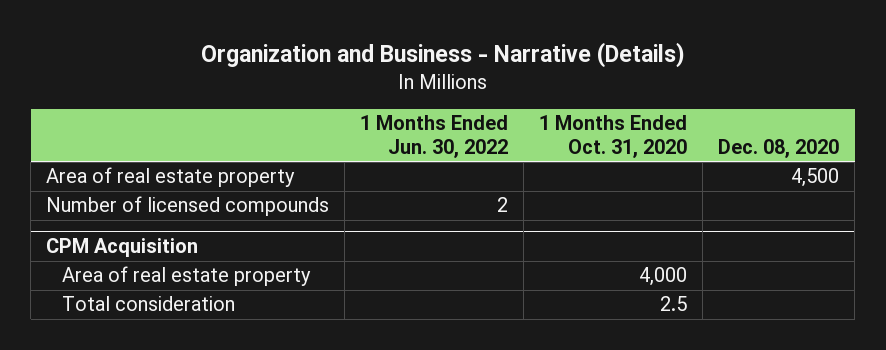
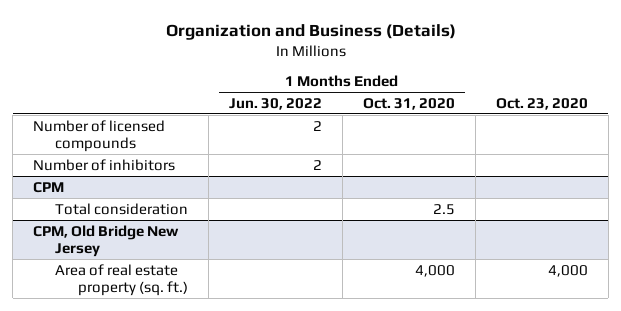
- Organization and Business - Narrative (Details)
+ Organization and Business (Details)
- | 1 Months Ended Jun. 30, 2022 | 1 Months Ended Oct. 31, 2020 | Dec. 08, 2020
+ | 1 Months Ended Jun. 30, 2022 | 1 Months Ended Oct. 31, 2020 | Oct. 23, 2020
- Area of real estate property | | | 4,500
- CPM Acquisition
- Area of real estate property | | 4,000 |
+ Number of inhibitors | 2 | |
+ CPM
+ CPM, Old Bridge New Jersey
+ Area of real estate property (sq. ft.) | | 4,000 | 4,000

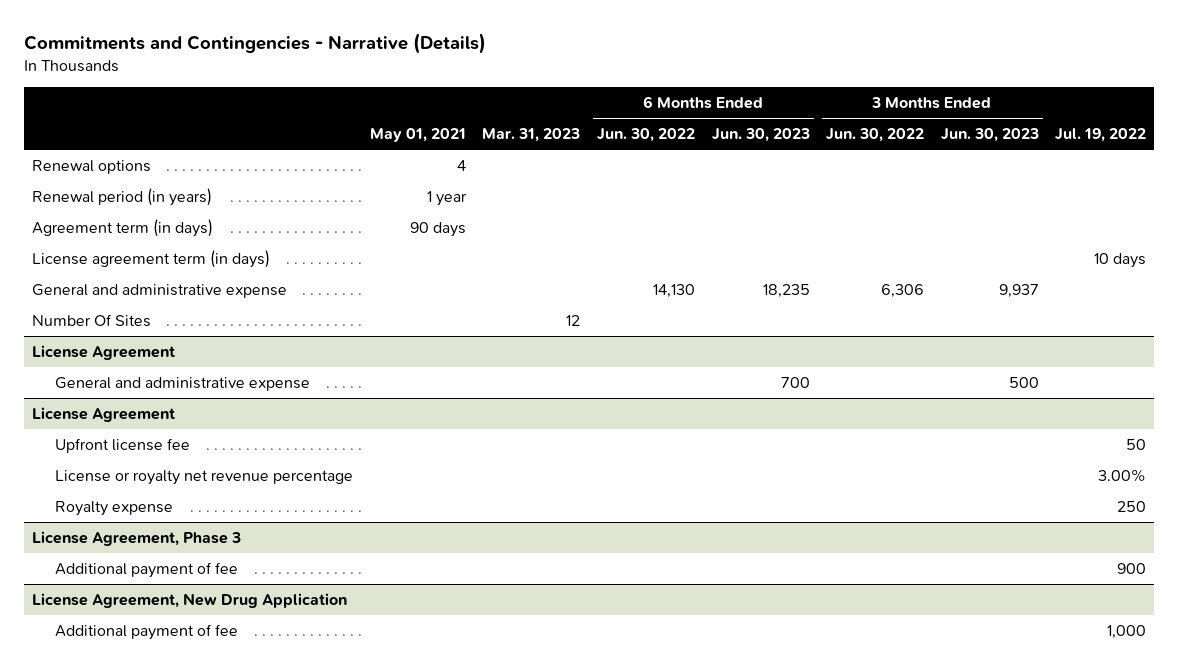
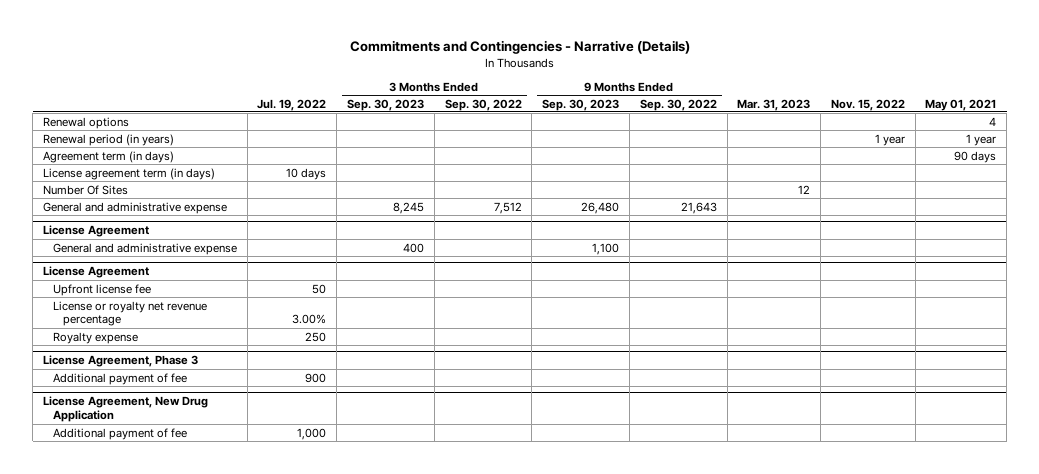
- | May 01, 2021 | Mar. 31, 2023 | 6 Months Ended Jun. 30, 2022 | 6 Months Ended Jun. 30, 2023 | 3 Months Ended Jun. 30, 2022 | 3 Months Ended Jun. 30, 2023 | Jul. 19, 2022
+ | Jul. 19, 2022 | 3 Months Ended Sep. 30, 2023 | 3 Months Ended Sep. 30, 2022 | 9 Months Ended Sep. 30, 2023 | 9 Months Ended Sep. 30, 2022 | Mar. 31, 2023 | Nov. 15, 2022 | May 01, 2021
moved down: General and administrative expense | | 8,245 | 7,512 | 26,480 | 21,643 | | |

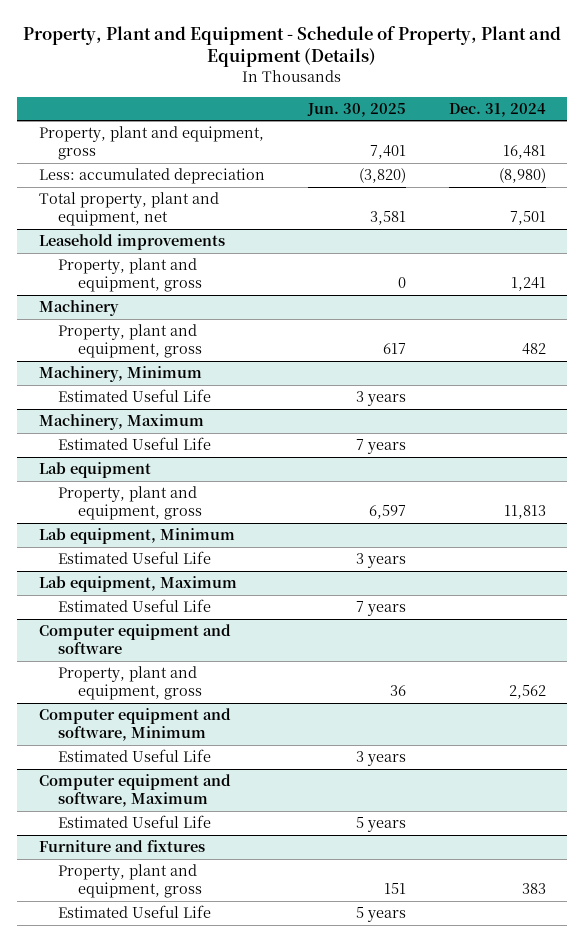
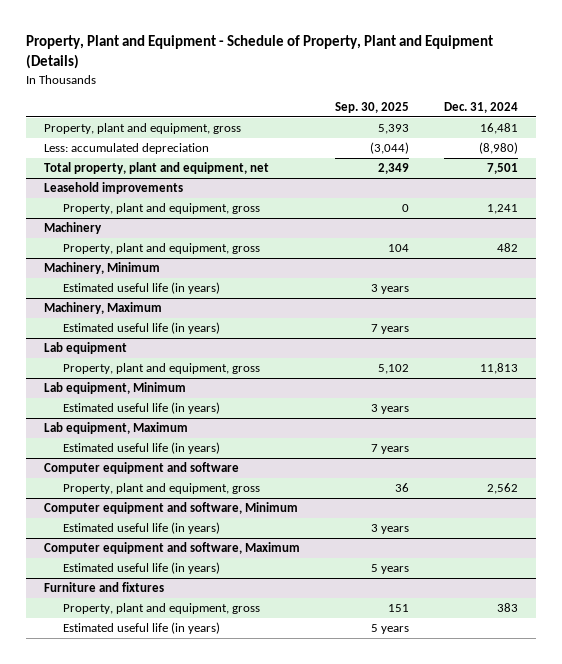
- | Jun. 30, 2025 | Dec. 31, 2024
+ | Sep. 30, 2025 | Dec. 31, 2024
@ Machinery, Minimum
- Estimated Useful Life | 3 years |
+ Estimated useful life (in years) | 3 years |
@ Machinery, Maximum
- Estimated Useful Life | 7 years |
+ Estimated useful life (in years) | 7 years |
@ Lab equipment, Minimum
- Estimated Useful Life | 3 years |
+ Estimated useful life (in years) | 3 years |
@ Lab equipment, Maximum
- Estimated Useful Life | 7 years |
+ Estimated useful life (in years) | 7 years |
@ Computer equipment and software, Minimum
- Estimated Useful Life | 3 years |
+ Estimated useful life (in years) | 3 years |
@ Computer equipment and software, Maximum
- Estimated Useful Life | 5 years |
+ Estimated useful life (in years) | 5 years |
@ Furniture and fixtures
- Estimated Useful Life | 5 years |
+ Estimated useful life (in years) | 5 years |

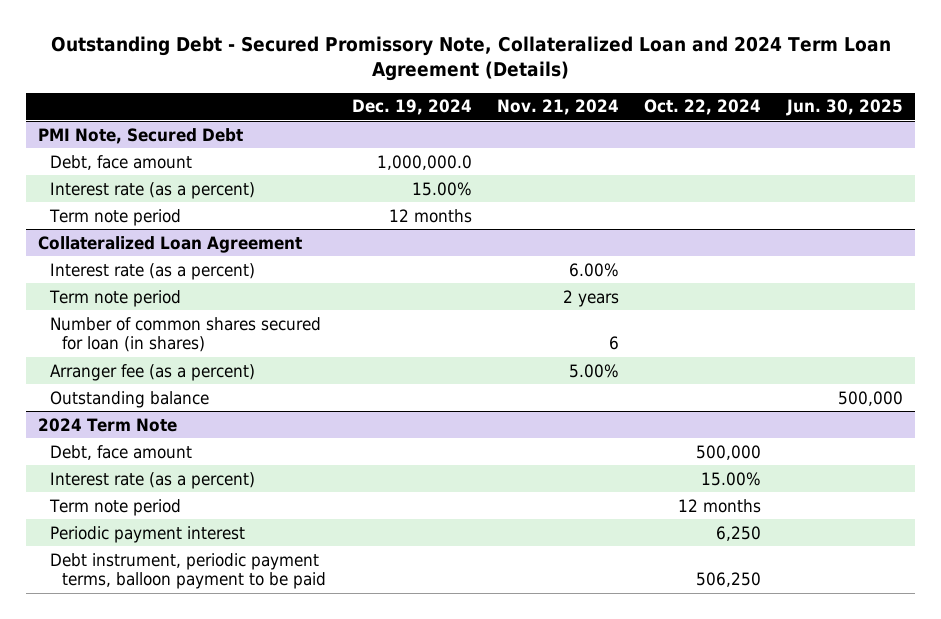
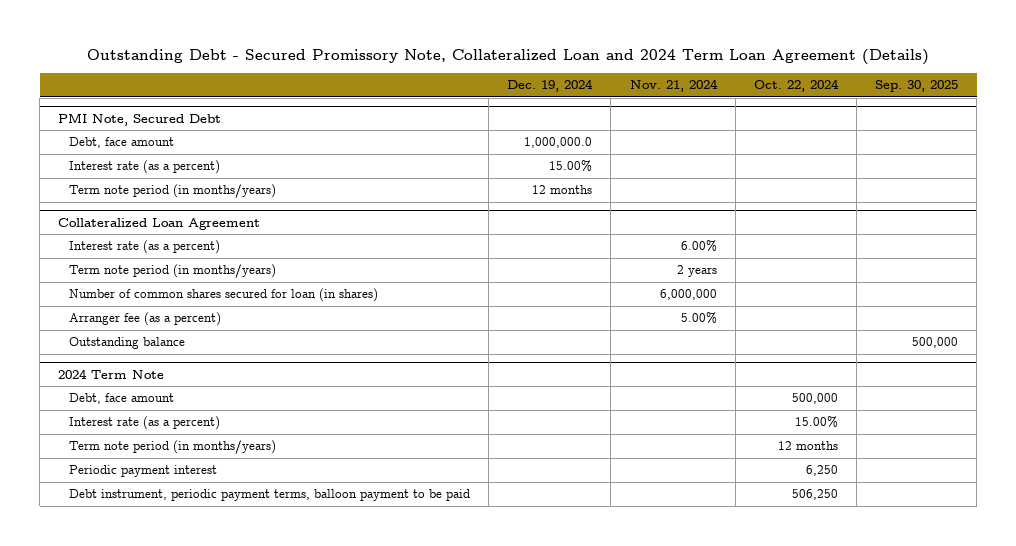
- | Dec. 19, 2024 | Nov. 21, 2024 | Oct. 22, 2024 | Jun. 30, 2025
+ | Dec. 19, 2024 | Nov. 21, 2024 | Oct. 22, 2024 | Sep. 30, 2025
@ PMI Note, Secured Debt
- Term note period | 12 months | | |
+ Term note period (in months/years) | 12 months | | |
@ Collateralized Loan Agreement
- Term note period | | 2 years | |
- Number of common shares secured for loan (in shares) | | 6 | |
+ Term note period (in months/years) | | 2 years | |
+ Number of common shares secured for loan (in shares) | | 6,000,000 | |
@ 2024 Term Note
- Term note period | | | 12 months |
+ Term note period (in months/years) | | | 12 months |

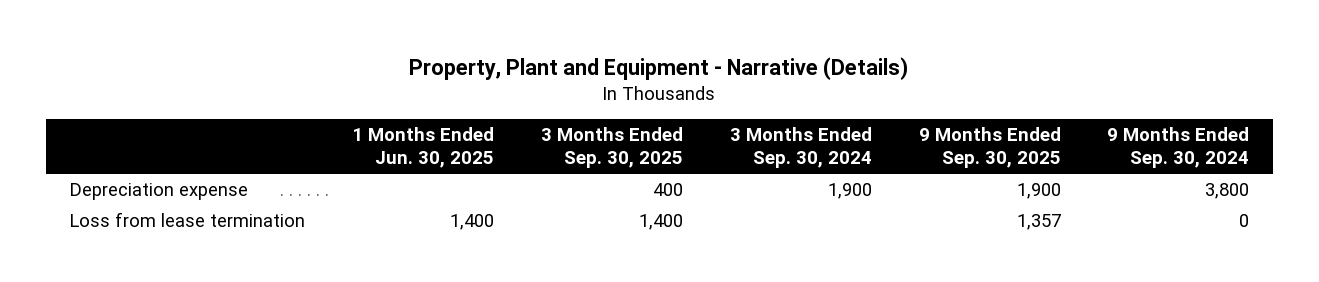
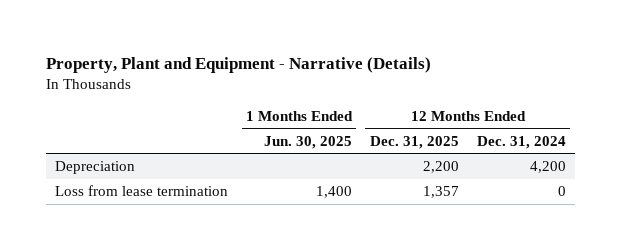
- | 1 Months Ended Jun. 30, 2025 | 3 Months Ended Sep. 30, 2025 | 3 Months Ended Sep. 30, 2024 | 9 Months Ended Sep. 30, 2025 | 9 Months Ended Sep. 30, 2024
+ | 1 Months Ended Jun. 30, 2025 | 12 Months Ended Dec. 31, 2025 | 12 Months Ended Dec. 31, 2024
- Depreciation expense | | 400 | 1,900 | 1,900 | 3,800
+ Depreciation | | 2,200 | 4,200

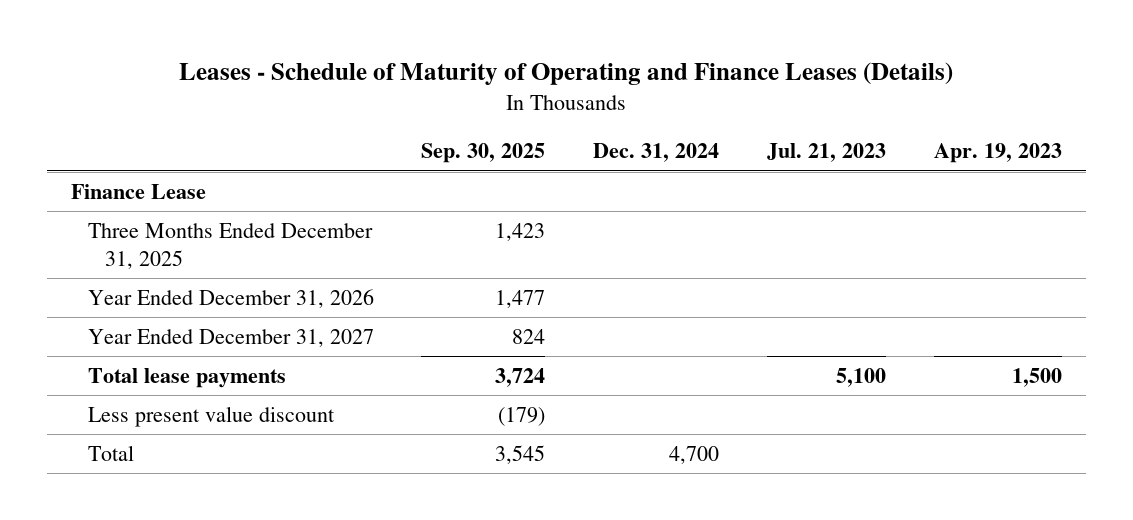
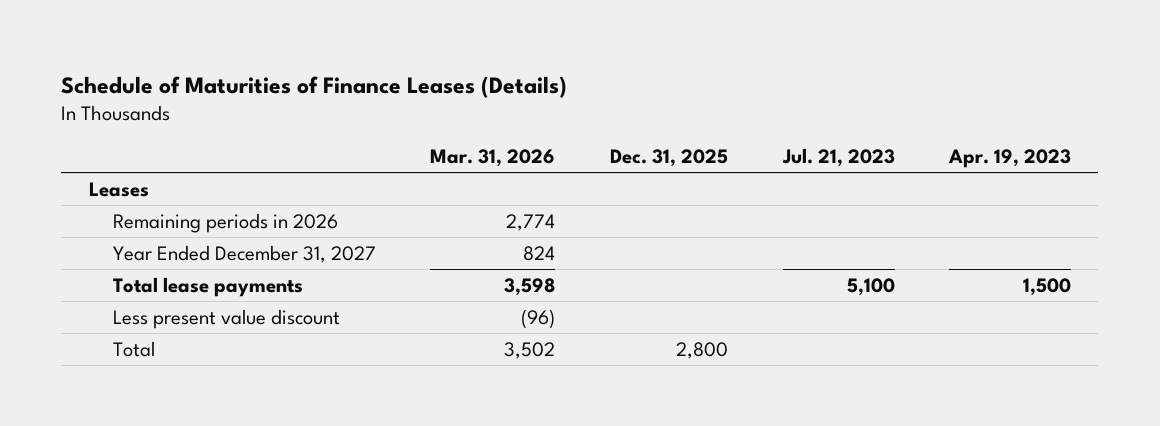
- Leases - Schedule of Maturity of Operating and Finance Leases (Details)
+ Schedule of Maturities of Finance Leases (Details)
- | Sep. 30, 2025 | Dec. 31, 2024 | Jul. 21, 2023 | Apr. 19, 2023
+ | Mar. 31, 2026 | Dec. 31, 2025 | Jul. 21, 2023 | Apr. 19, 2023
- Finance Lease
- Three Months Ended December 31, 2025 | 1,423 | | |
- Year Ended December 31, 2026 | 1,477 | | |
+ Leases
+ Remaining periods in 2026 | 2,774 | | |

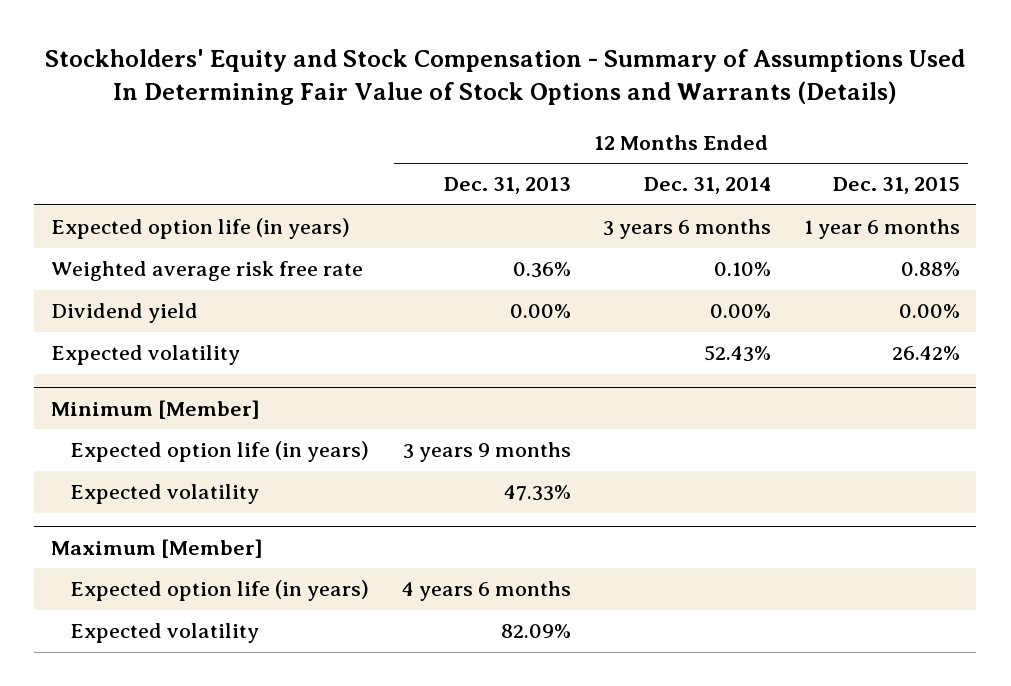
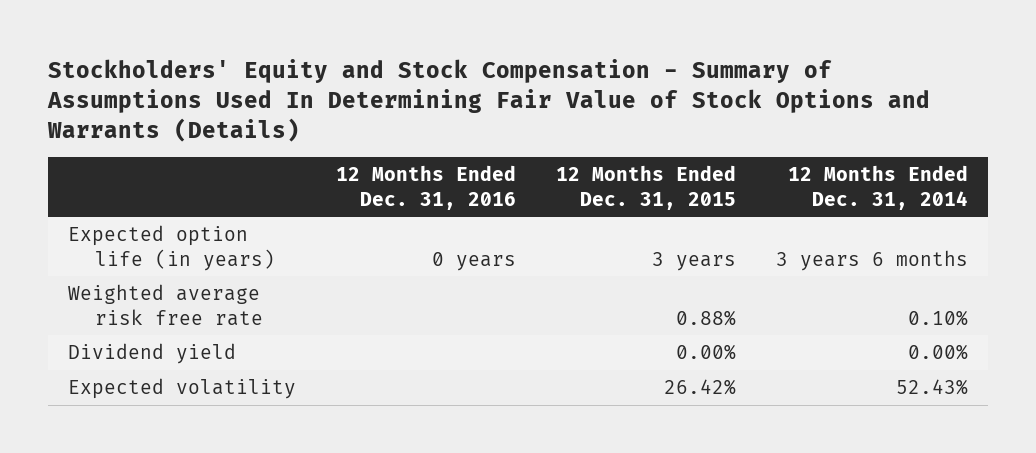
- | 12 Months Ended Dec. 31, 2013 | 12 Months Ended Dec. 31, 2014 | 12 Months Ended Dec. 31, 2015
+ | 12 Months Ended Dec. 31, 2016 | 12 Months Ended Dec. 31, 2015 | 12 Months Ended Dec. 31, 2014
- Expected option life (in years) | | 3 years 6 months | 1 year 6 months
+ Expected option life (in years) | 0 years | 3 years | 3 years 6 months
- Minimum [Member]
- Expected option life (in years) | 3 years 9 months | |
- Expected volatility | 47.33% | |
- Maximum [Member]
- Expected option life (in years) | 4 years 6 months | |
- Expected volatility | 82.09% | |

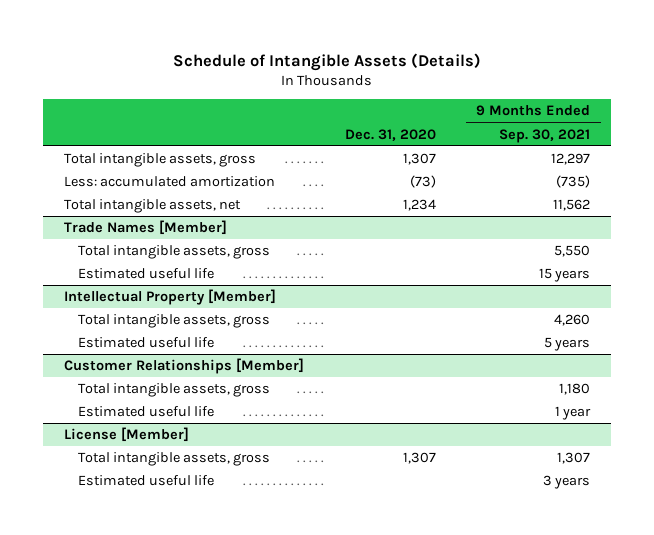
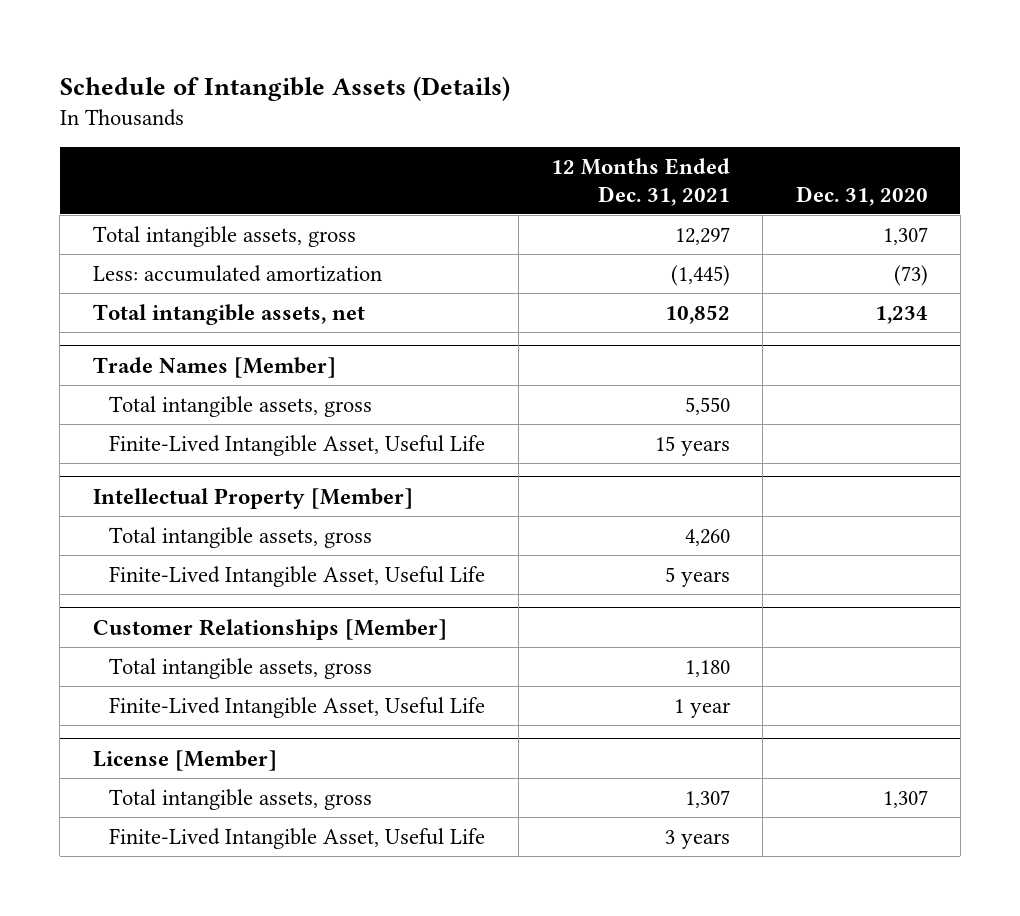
- | Dec. 31, 2020 | 9 Months Ended Sep. 30, 2021
+ | 12 Months Ended Dec. 31, 2021 | Dec. 31, 2020
@ Trade Names [Member]
- Estimated useful life | | 15 years
+ Finite-Lived Intangible Asset, Useful Life | 15 years |
@ Intellectual Property [Member]
- Estimated useful life | | 5 years
+ Finite-Lived Intangible Asset, Useful Life | 5 years |
@ Customer Relationships [Member]
- Estimated useful life | | 1 year
+ Finite-Lived Intangible Asset, Useful Life | 1 year |
@ License [Member]
- Estimated useful life | | 3 years
+ Finite-Lived Intangible Asset, Useful Life | 3 years |

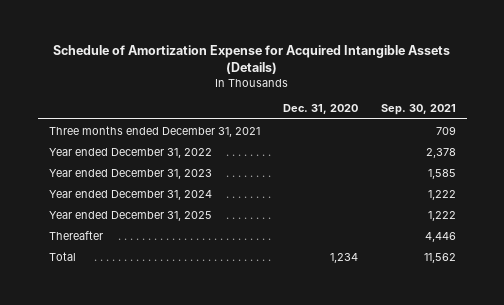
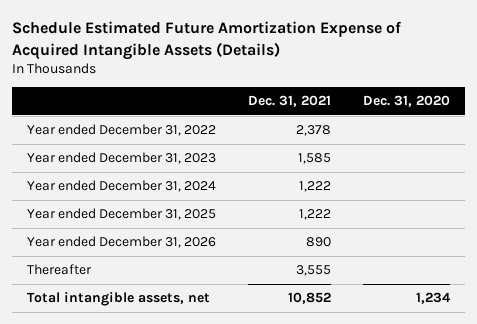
- Schedule of Amortization Expense for Acquired Intangible Assets (Details)
+ Schedule Estimated Future Amortization Expense of Acquired Intangible Assets (Details)
- | Dec. 31, 2020 | Sep. 30, 2021
+ | Dec. 31, 2021 | Dec. 31, 2020
- Three months ended December 31, 2021 | | 709
+ Year ended December 31, 2026 | 890 |
- Total | 1,234 | 11,562
+ Total intangible assets, net | 10,852 | 1,234

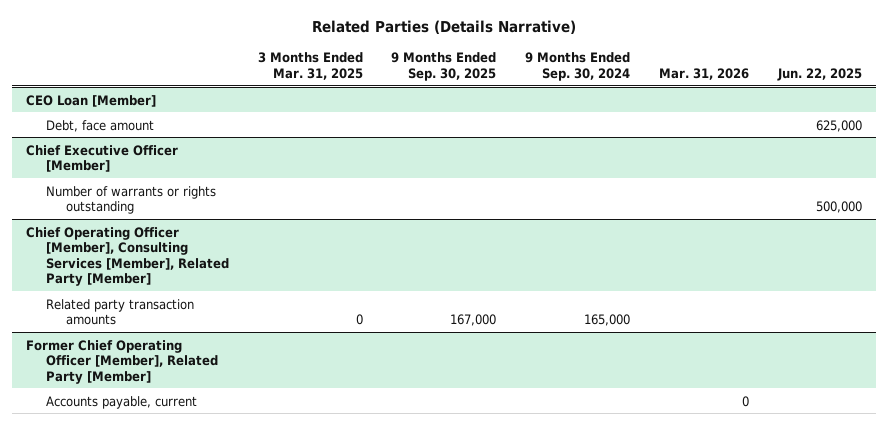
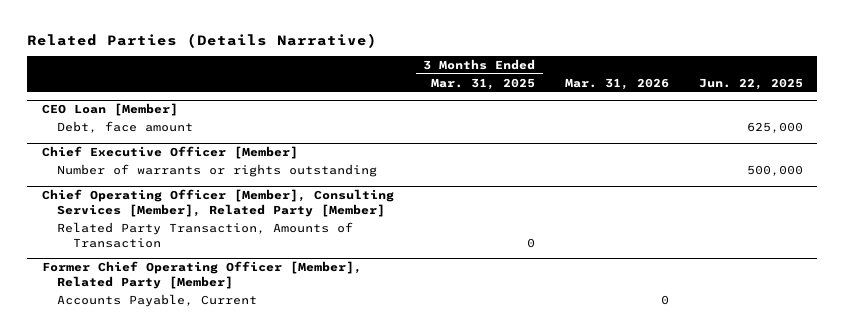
- | 3 Months Ended Mar. 31, 2025 | 9 Months Ended Sep. 30, 2025 | 9 Months Ended Sep. 30, 2024 | Mar. 31, 2026 | Jun. 22, 2025
+ | 3 Months Ended Mar. 31, 2025 | Mar. 31, 2026 | Jun. 22, 2025
@ Chief Operating Officer [Member], Consulting Services [Member], Related Party [Member]
- Related party transaction amounts | 0 | 167,000 | 165,000 | |
+ Related Party Transaction, Amounts of Transaction | 0 | |
@ Former Chief Operating Officer [Member], Related Party [Member]
- Accounts payable, current | | | | 0 |
+ Accounts Payable, Current | | 0 |

